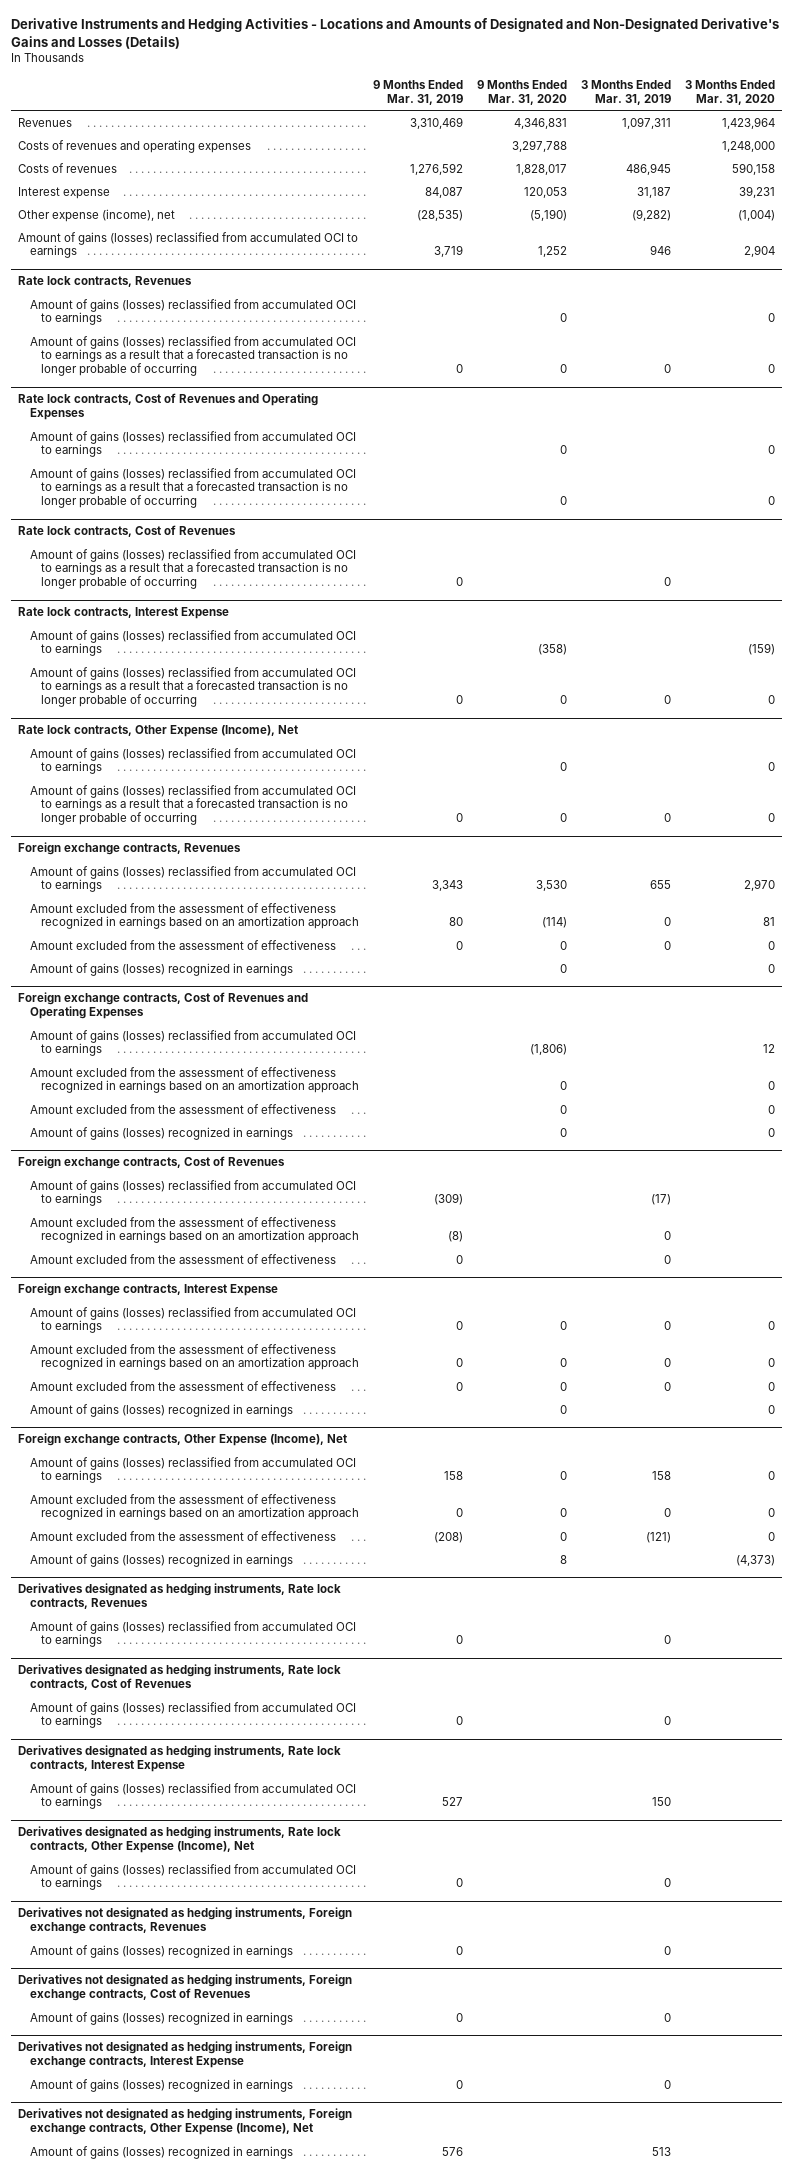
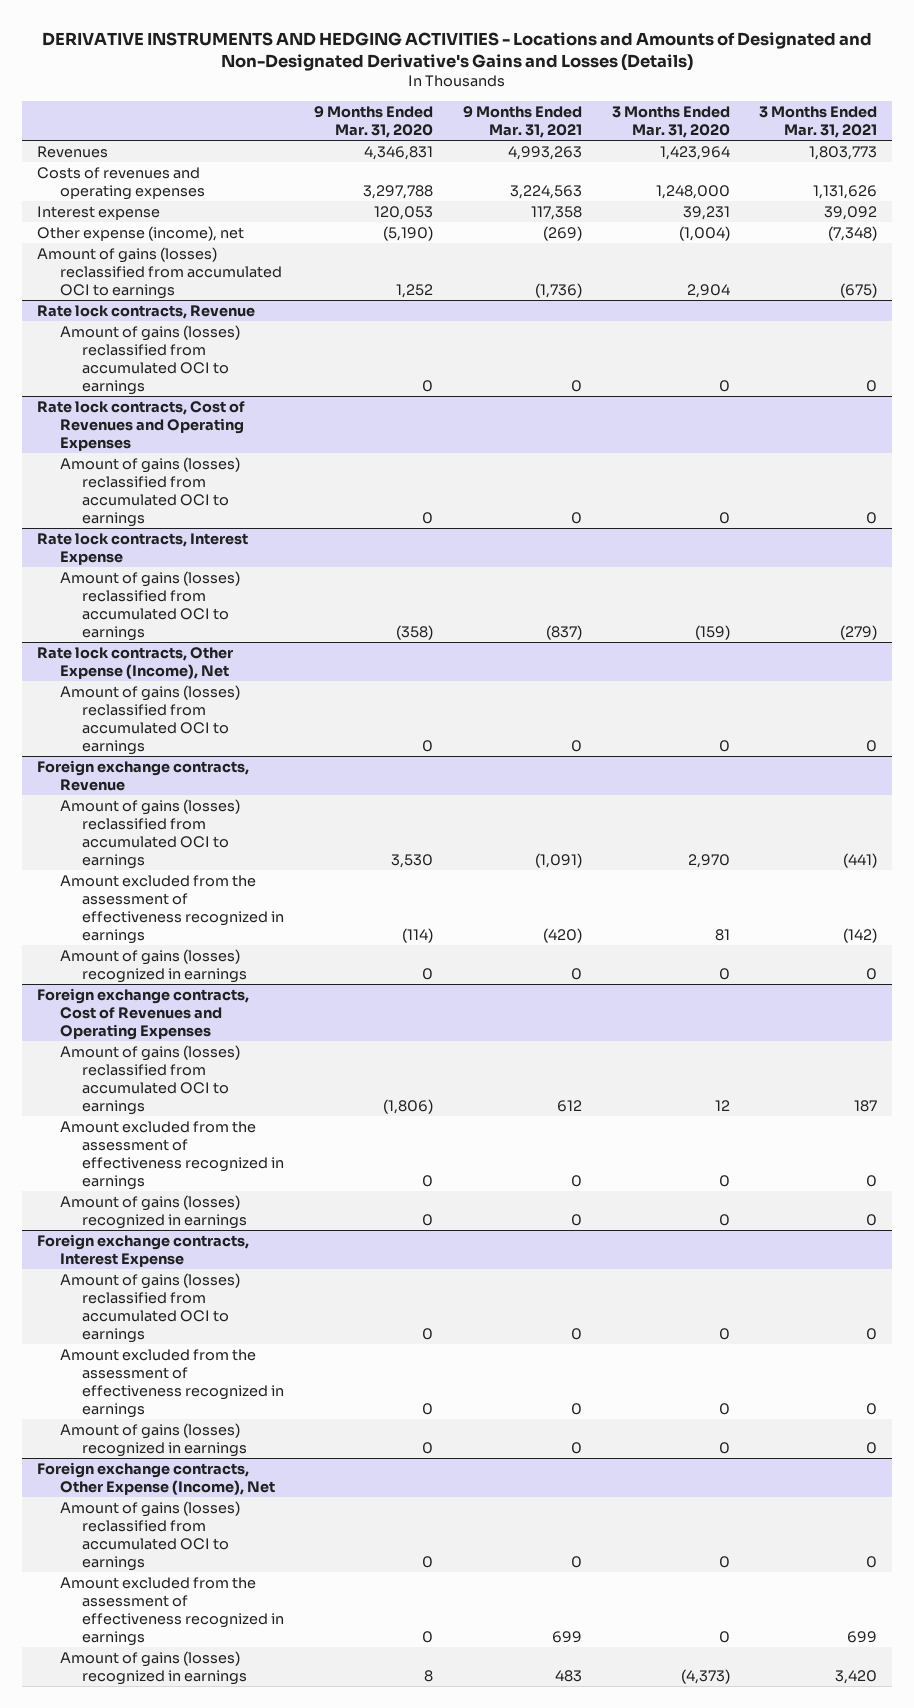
- Derivative Instruments and Hedging Activities - Locations and Amounts of Designated and Non-Designated Derivative's Gains and Losses (Details)
+ DERIVATIVE INSTRUMENTS AND HEDGING ACTIVITIES - Locations and Amounts of Designated and Non-Designated Derivative's Gains and Losses (Details)
- | 9 Months Ended Mar. 31, 2019 | 9 Months Ended Mar. 31, 2020 | 3 Months Ended Mar. 31, 2019 | 3 Months Ended Mar. 31, 2020
+ | 9 Months Ended Mar. 31, 2020 | 9 Months Ended Mar. 31, 2021 | 3 Months Ended Mar. 31, 2020 | 3 Months Ended Mar. 31, 2021
- Costs of revenues | 1,276,592 | 1,828,017 | 486,945 | 590,158
- Rate lock contracts, Revenues
+ Rate lock contracts, Revenue
- Amount of gains (losses) reclassified from accumulated OCI to earnings as a result that a forecasted transaction is no longer probable of occurring | 0 | 0 | 0 | 0
@ Rate lock contracts, Cost of Revenues and Operating Expenses
- Amount of gains (losses) reclassified from accumulated OCI to earnings as a result that a forecasted transaction is no longer probable of occurring | | 0 | | 0
- Rate lock contracts, Cost of Revenues
- Amount of gains (losses) reclassified from accumulated OCI to earnings as a result that a forecasted transaction is no longer probable of occurring | 0 | | 0 |
@ Rate lock contracts, Interest Expense
- Amount of gains (losses) reclassified from accumulated OCI to earnings as a result that a forecasted transaction is no longer probable of occurring | 0 | 0 | 0 | 0
@ Rate lock contracts, Other Expense (Income), Net
- Amount of gains (losses) reclassified from accumulated OCI to earnings as a result that a forecasted transaction is no longer probable of occurring | 0 | 0 | 0 | 0
- Foreign exchange contracts, Revenues
+ Foreign exchange contracts, Revenue
- Amount excluded from the assessment of effectiveness recognized in earnings based on an amortization approach | 80 | (114) | 0 | 81
- Amount excluded from the assessment of effectiveness | 0 | 0 | 0 | 0
+ Amount excluded from the assessment of effectiveness recognized in earnings | (114) | (420) | 81 | (142)
@ Foreign exchange contracts, Cost of Revenues and Operating Expenses
- Amount excluded from the assessment of effectiveness recognized in earnings based on an amortization approach | | 0 | | 0
- Amount excluded from the assessment of effectiveness | | 0 | | 0
+ Amount excluded from the assessment of effectiveness recognized in earnings | 0 | 0 | 0 | 0
- Foreign exchange contracts, Cost of Revenues
- Amount of gains (losses) reclassified from accumulated OCI to earnings | (309) | | (17) |
- Amount excluded from the assessment of effectiveness recognized in earnings based on an amortization approach | (8) | | 0 |
- Amount excluded from the assessment of effectiveness | 0 | | 0 |
@ Foreign exchange contracts, Interest Expense
- Amount excluded from the assessment of effectiveness recognized in earnings based on an amortization approach | 0 | 0 | 0 | 0
- Amount excluded from the assessment of effectiveness | 0 | 0 | 0 | 0
+ Amount excluded from the assessment of effectiveness recognized in earnings | 0 | 0 | 0 | 0
@ Foreign exchange contracts, Other Expense (Income), Net
- Amount excluded from the assessment of effectiveness recognized in earnings based on an amortization approach | 0 | 0 | 0 | 0
- Amount excluded from the assessment of effectiveness | (208) | 0 | (121) | 0
+ Amount excluded from the assessment of effectiveness recognized in earnings | 0 | 699 | 0 | 699
- Derivatives designated as hedging instruments, Rate lock contracts, Revenues
- Amount of gains (losses) reclassified from accumulated OCI to earnings | 0 | | 0 |
- Derivatives designated as hedging instruments, Rate lock contracts, Cost of Revenues
- Amount of gains (losses) reclassified from accumulated OCI to earnings | 0 | | 0 |
- Derivatives designated as hedging instruments, Rate lock contracts, Interest Expense
- Amount of gains (losses) reclassified from accumulated OCI to earnings | 527 | | 150 |
- Derivatives designated as hedging instruments, Rate lock contracts, Other Expense (Income), Net
- Amount of gains (losses) reclassified from accumulated OCI to earnings | 0 | | 0 |
- Derivatives not designated as hedging instruments, Foreign exchange contracts, Revenues
- Amount of gains (losses) recognized in earnings | 0 | | 0 |
- Derivatives not designated as hedging instruments, Foreign exchange contracts, Cost of Revenues
- Amount of gains (losses) recognized in earnings | 0 | | 0 |
- Derivatives not designated as hedging instruments, Foreign exchange contracts, Interest Expense
- Amount of gains (losses) recognized in earnings | 0 | | 0 |
- Derivatives not designated as hedging instruments, Foreign exchange contracts, Other Expense (Income), Net
- Amount of gains (losses) recognized in earnings | 576 | | 513 |

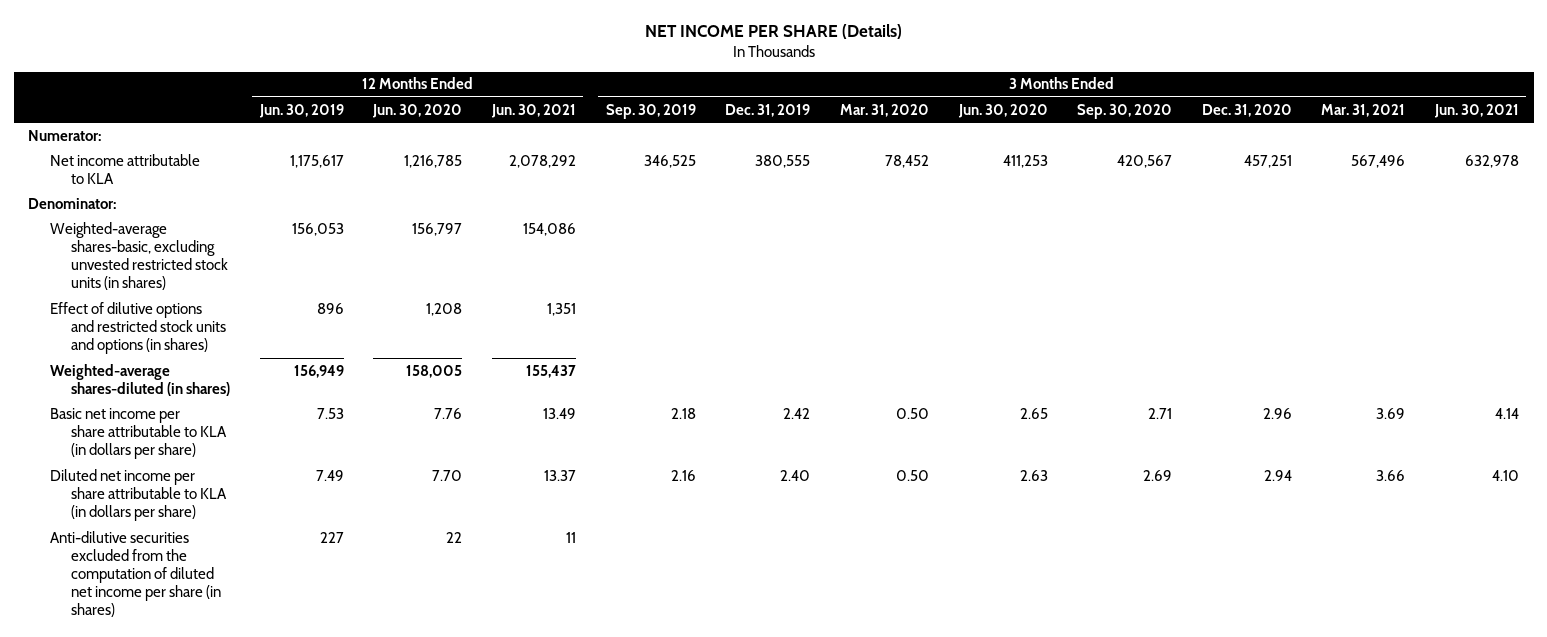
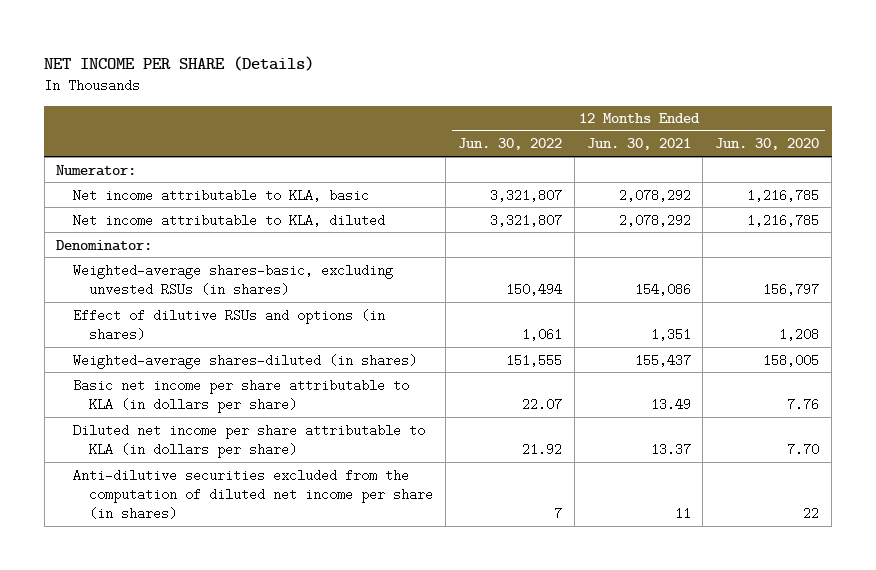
- | 12 Months Ended Jun. 30, 2019 | 12 Months Ended Jun. 30, 2020 | 12 Months Ended Jun. 30, 2021 | 3 Months Ended Sep. 30, 2019 | 3 Months Ended Dec. 31, 2019 | 3 Months Ended Mar. 31, 2020 | 3 Months Ended Jun. 30, 2020 | 3 Months Ended Sep. 30, 2020 | 3 Months Ended Dec. 31, 2020 | 3 Months Ended Mar. 31, 2021 | 3 Months Ended Jun. 30, 2021
+ | 12 Months Ended Jun. 30, 2022 | 12 Months Ended Jun. 30, 2021 | 12 Months Ended Jun. 30, 2020
- Net income attributable to KLA | 1,175,617 | 1,216,785 | 2,078,292 | 346,525 | 380,555 | 78,452 | 411,253 | 420,567 | 457,251 | 567,496 | 632,978
+ Net income attributable to KLA, basic | 3,321,807 | 2,078,292 | 1,216,785
+ Net income attributable to KLA, diluted | 3,321,807 | 2,078,292 | 1,216,785
- Weighted-average shares-basic, excluding unvested restricted stock units (in shares) | 156,053 | 156,797 | 154,086 | | | | | | | |
- Effect of dilutive options and restricted stock units and options (in shares) | 896 | 1,208 | 1,351 | | | | | | | |
+ Weighted-average shares-basic, excluding unvested RSUs (in shares) | 150,494 | 154,086 | 156,797
+ Effect of dilutive RSUs and options (in shares) | 1,061 | 1,351 | 1,208

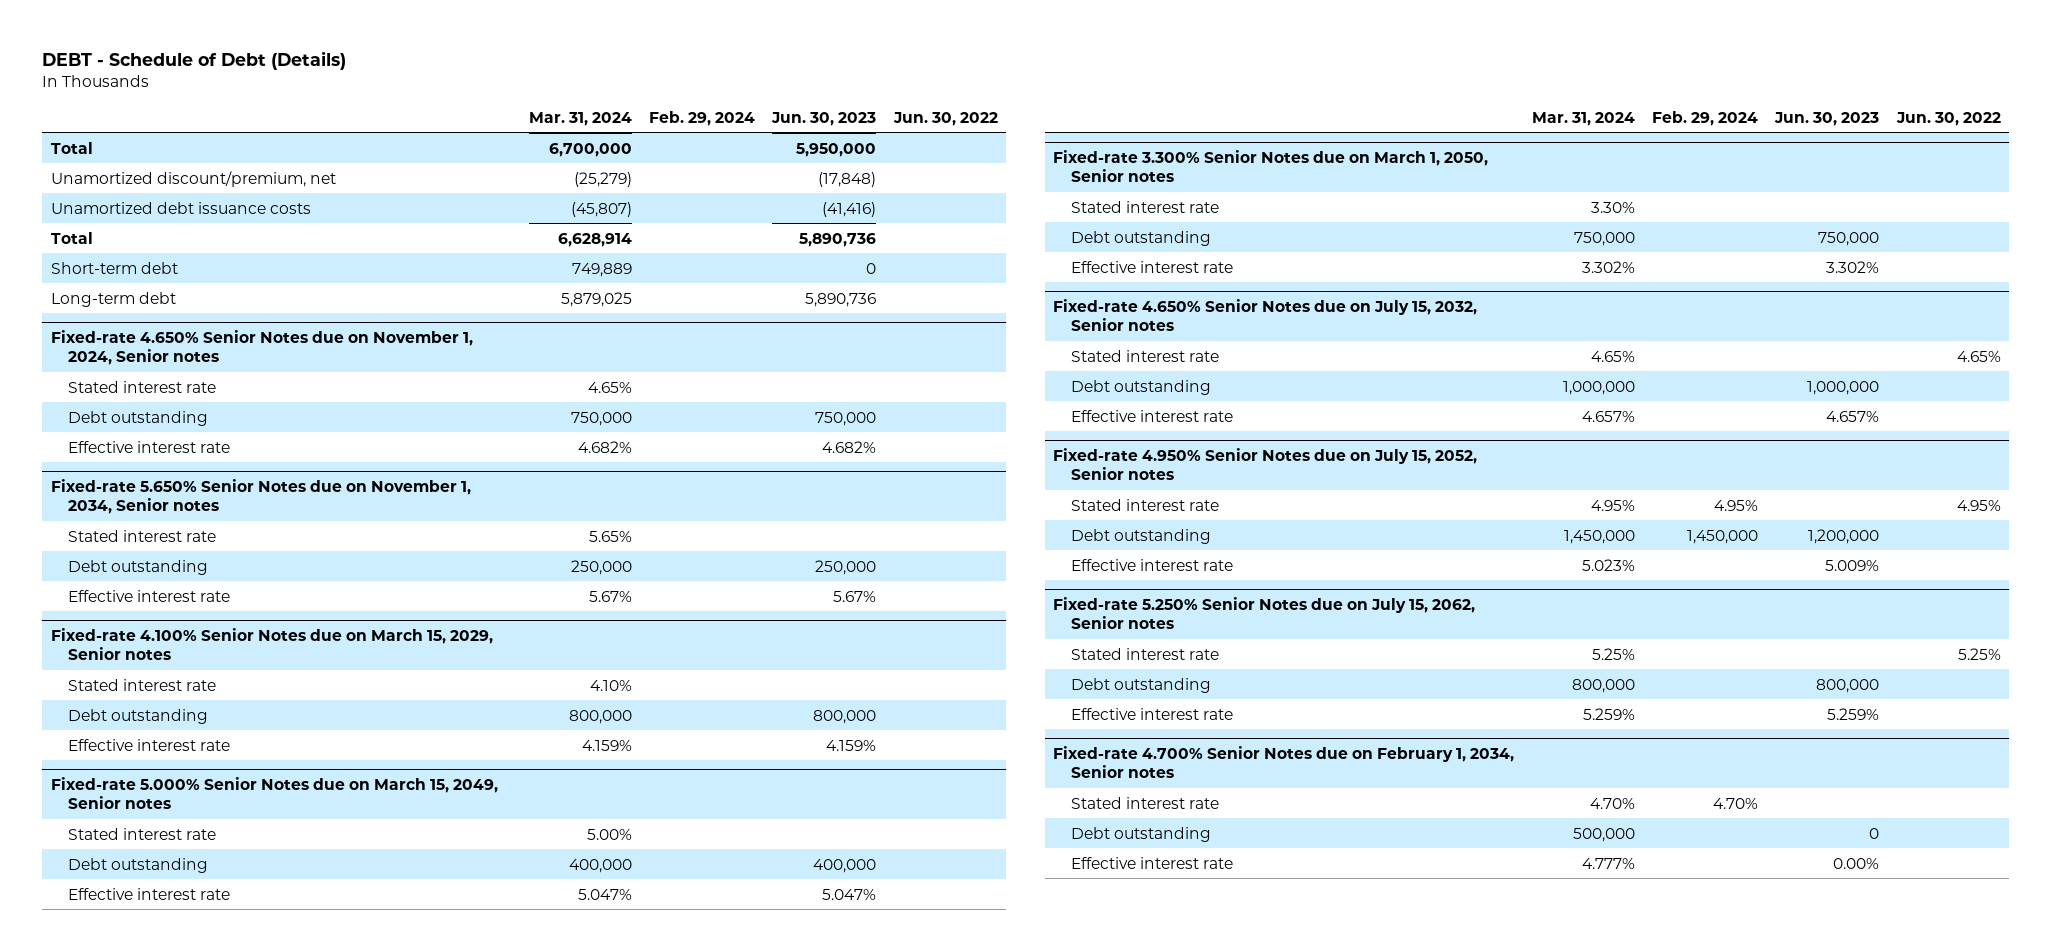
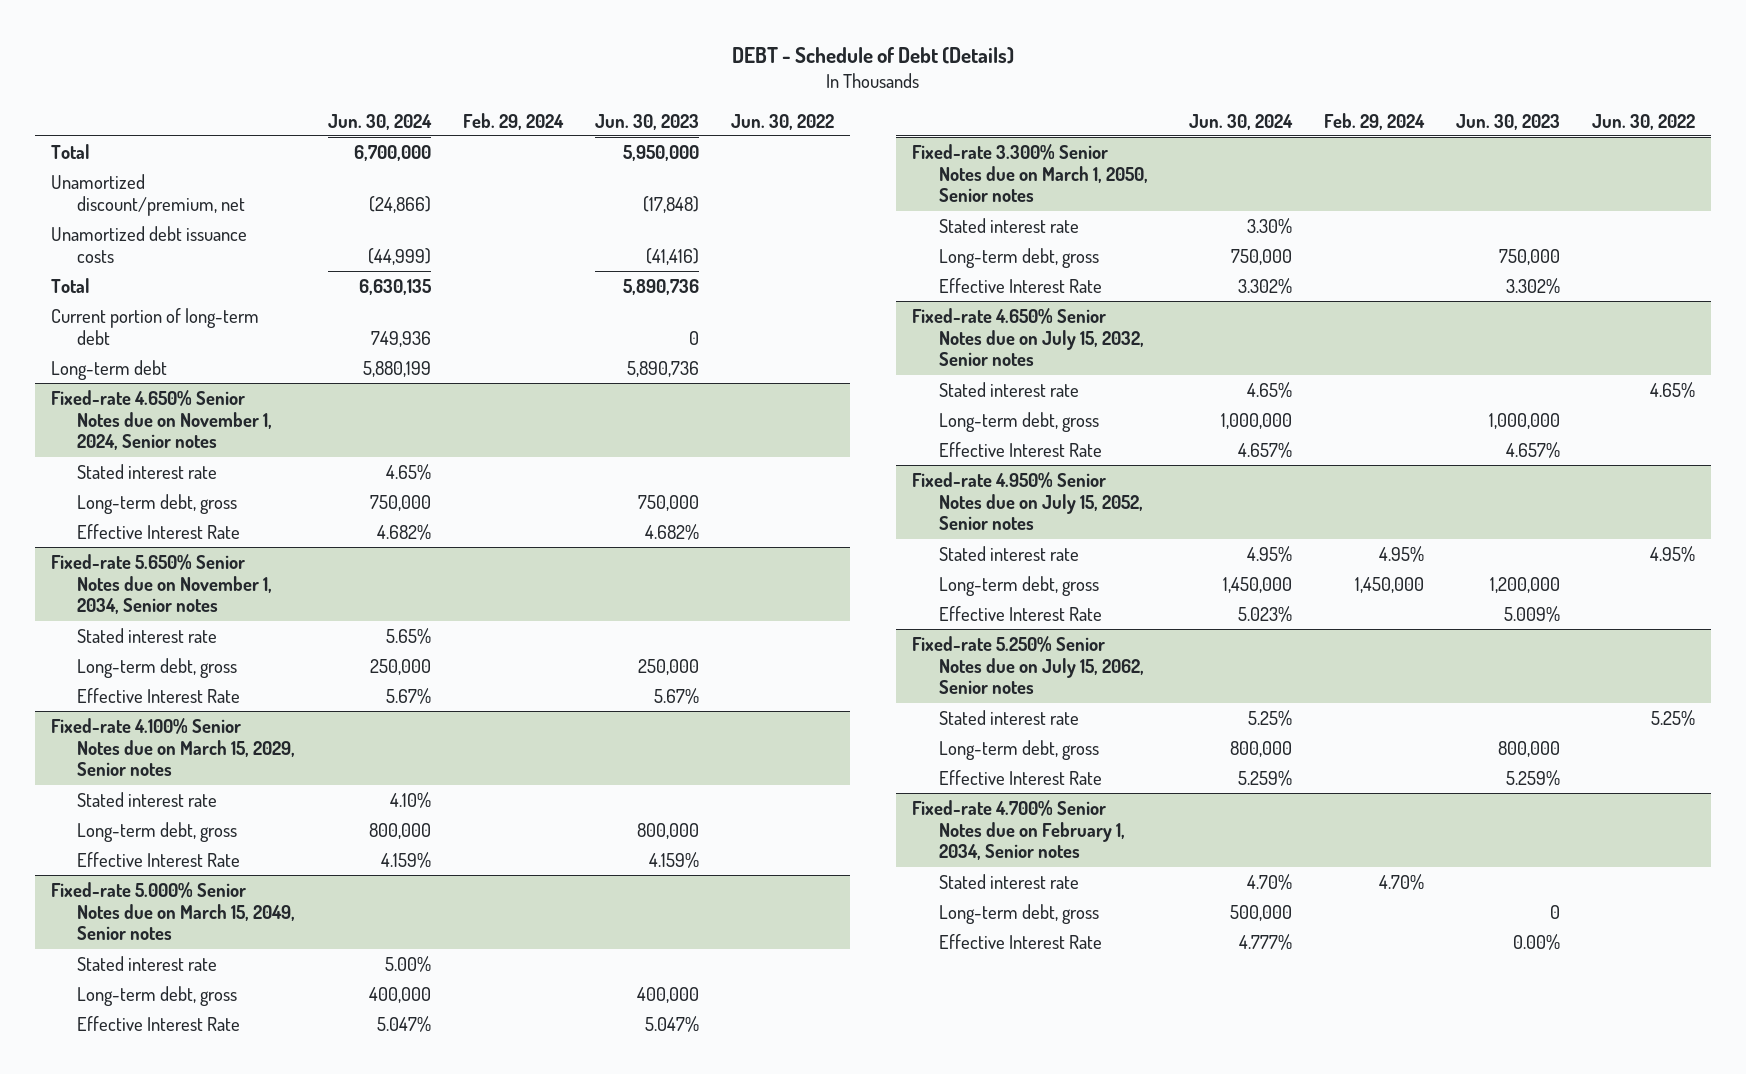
- | Mar. 31, 2024 | Feb. 29, 2024 | Jun. 30, 2023 | Jun. 30, 2022
+ | Jun. 30, 2024 | Feb. 29, 2024 | Jun. 30, 2023 | Jun. 30, 2022
- Short-term debt | 749,889 | | 0 |
+ Current portion of long-term debt | 749,936 | | 0 |
@ Fixed-rate 4.650% Senior Notes due on November 1, 2024, Senior notes
- Debt outstanding | 750,000 | | 750,000 |
- Effective interest rate | 4.682% | | 4.682% |
+ Long-term debt, gross | 750,000 | | 750,000 |
+ Effective Interest Rate | 4.682% | | 4.682% |
@ Fixed-rate 5.650% Senior Notes due on November 1, 2034, Senior notes
- Debt outstanding | 250,000 | | 250,000 |
- Effective interest rate | 5.67% | | 5.67% |
+ Long-term debt, gross | 250,000 | | 250,000 |
+ Effective Interest Rate | 5.67% | | 5.67% |
@ Fixed-rate 4.100% Senior Notes due on March 15, 2029, Senior notes
- Debt outstanding | 800,000 | | 800,000 |
- Effective interest rate | 4.159% | | 4.159% |
+ Long-term debt, gross | 800,000 | | 800,000 |
+ Effective Interest Rate | 4.159% | | 4.159% |
@ Fixed-rate 5.000% Senior Notes due on March 15, 2049, Senior notes
- Debt outstanding | 400,000 | | 400,000 |
- Effective interest rate | 5.047% | | 5.047% |
+ Long-term debt, gross | 400,000 | | 400,000 |
+ Effective Interest Rate | 5.047% | | 5.047% |
@ Fixed-rate 3.300% Senior Notes due on March 1, 2050, Senior notes
- Debt outstanding | 750,000 | | 750,000 |
- Effective interest rate | 3.302% | | 3.302% |
+ Long-term debt, gross | 750,000 | | 750,000 |
+ Effective Interest Rate | 3.302% | | 3.302% |
@ Fixed-rate 4.650% Senior Notes due on July 15, 2032, Senior notes
- Debt outstanding | 1,000,000 | | 1,000,000 |
- Effective interest rate | 4.657% | | 4.657% |
+ Long-term debt, gross | 1,000,000 | | 1,000,000 |
+ Effective Interest Rate | 4.657% | | 4.657% |
@ Fixed-rate 4.950% Senior Notes due on July 15, 2052, Senior notes
- Debt outstanding | 1,450,000 | 1,450,000 | 1,200,000 |
- Effective interest rate | 5.023% | | 5.009% |
+ Long-term debt, gross | 1,450,000 | 1,450,000 | 1,200,000 |
+ Effective Interest Rate | 5.023% | | 5.009% |
@ Fixed-rate 5.250% Senior Notes due on July 15, 2062, Senior notes
- Debt outstanding | 800,000 | | 800,000 |
- Effective interest rate | 5.259% | | 5.259% |
+ Long-term debt, gross | 800,000 | | 800,000 |
+ Effective Interest Rate | 5.259% | | 5.259% |
@ Fixed-rate 4.700% Senior Notes due on February 1, 2034, Senior notes
- Debt outstanding | 500,000 | | 0 |
- Effective interest rate | 4.777% | | 0.00% |
+ Long-term debt, gross | 500,000 | | 0 |
+ Effective Interest Rate | 4.777% | | 0.00% |

